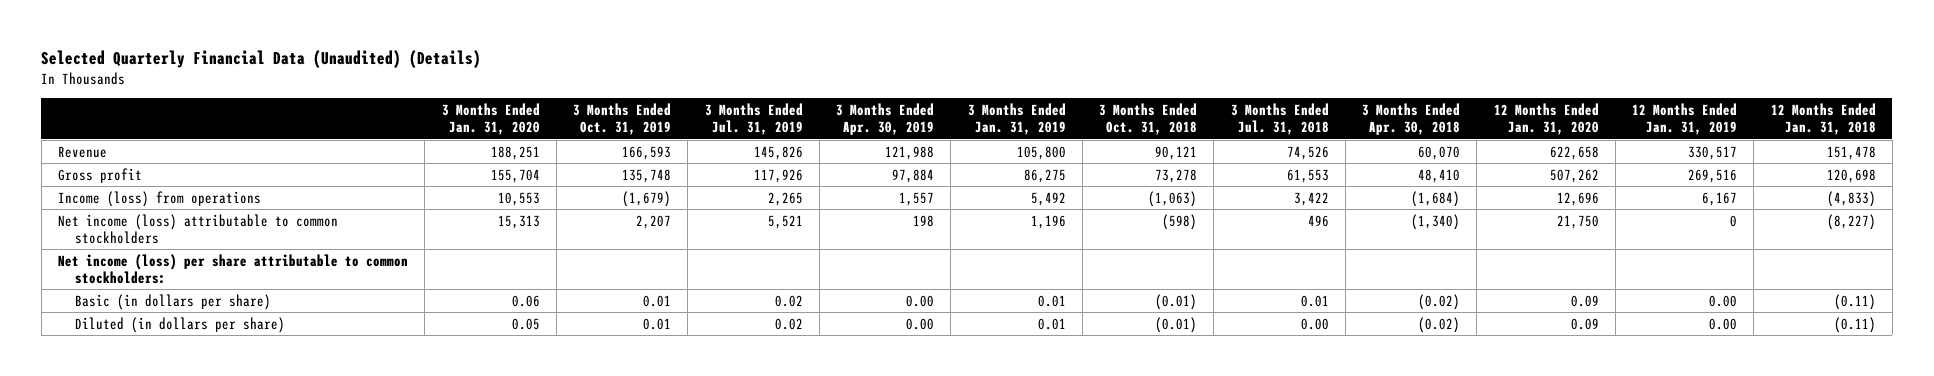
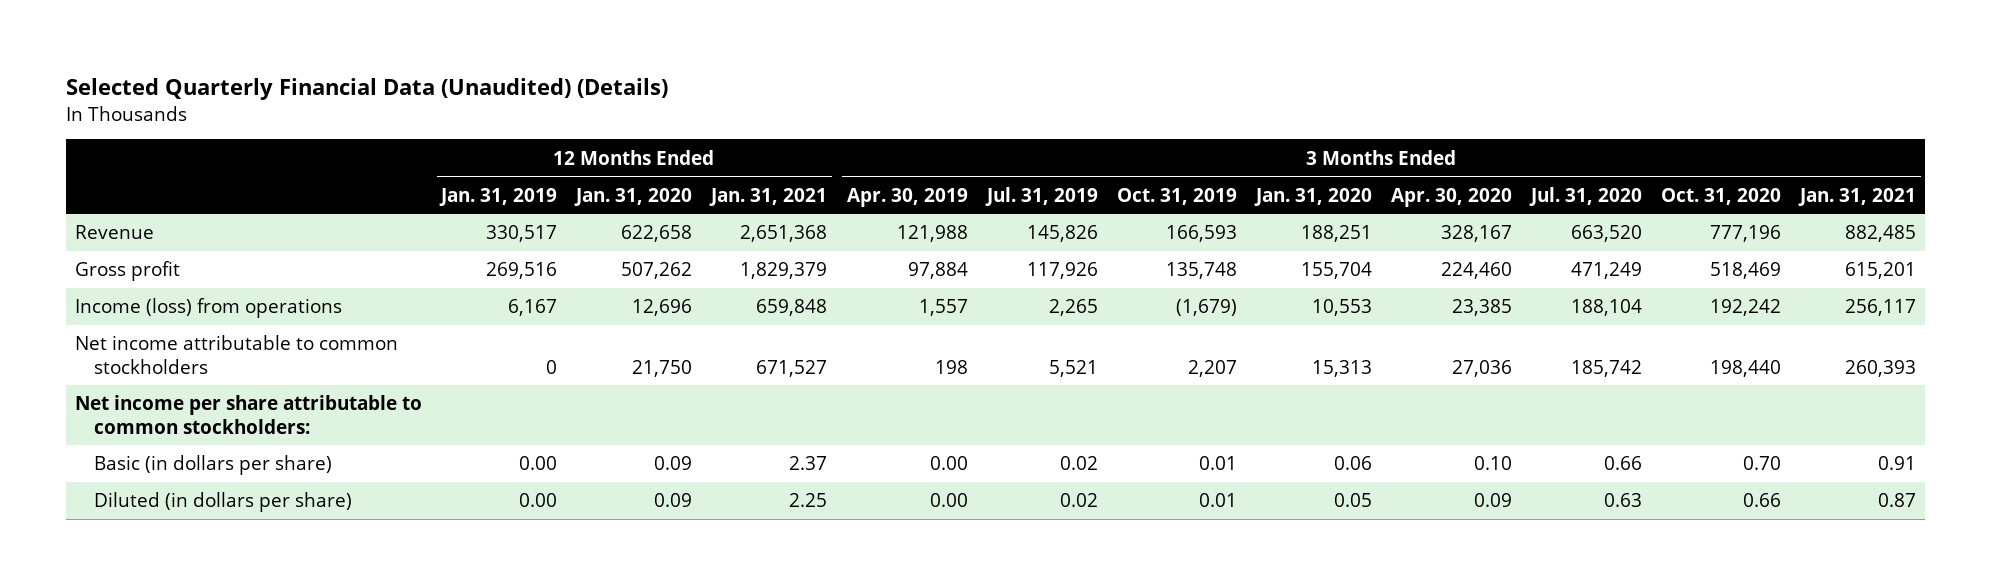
- | 3 Months Ended Jan. 31, 2020 | 3 Months Ended Oct. 31, 2019 | 3 Months Ended Jul. 31, 2019 | 3 Months Ended Apr. 30, 2019 | 3 Months Ended Jan. 31, 2019 | 3 Months Ended Oct. 31, 2018 | 3 Months Ended Jul. 31, 2018 | 3 Months Ended Apr. 30, 2018 | 12 Months Ended Jan. 31, 2020 | 12 Months Ended Jan. 31, 2019 | 12 Months Ended Jan. 31, 2018
+ | 12 Months Ended Jan. 31, 2019 | 12 Months Ended Jan. 31, 2020 | 12 Months Ended Jan. 31, 2021 | 3 Months Ended Apr. 30, 2019 | 3 Months Ended Jul. 31, 2019 | 3 Months Ended Oct. 31, 2019 | 3 Months Ended Jan. 31, 2020 | 3 Months Ended Apr. 30, 2020 | 3 Months Ended Jul. 31, 2020 | 3 Months Ended Oct. 31, 2020 | 3 Months Ended Jan. 31, 2021
- Net income (loss) attributable to common stockholders | 15,313 | 2,207 | 5,521 | 198 | 1,196 | (598) | 496 | (1,340) | 21,750 | 0 | (8,227)
- Net income (loss) per share attributable to common stockholders:
+ Net income attributable to common stockholders | 0 | 21,750 | 671,527 | 198 | 5,521 | 2,207 | 15,313 | 27,036 | 185,742 | 198,440 | 260,393
+ Net income per share attributable to common stockholders:

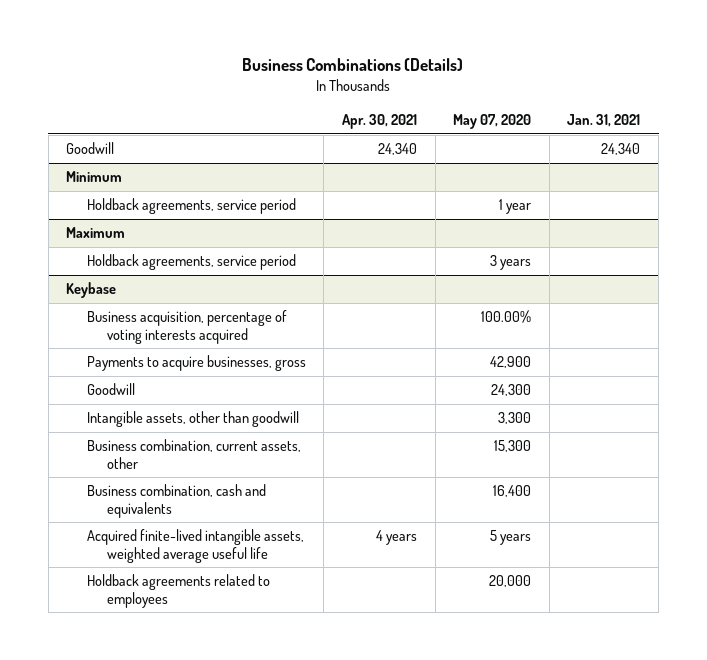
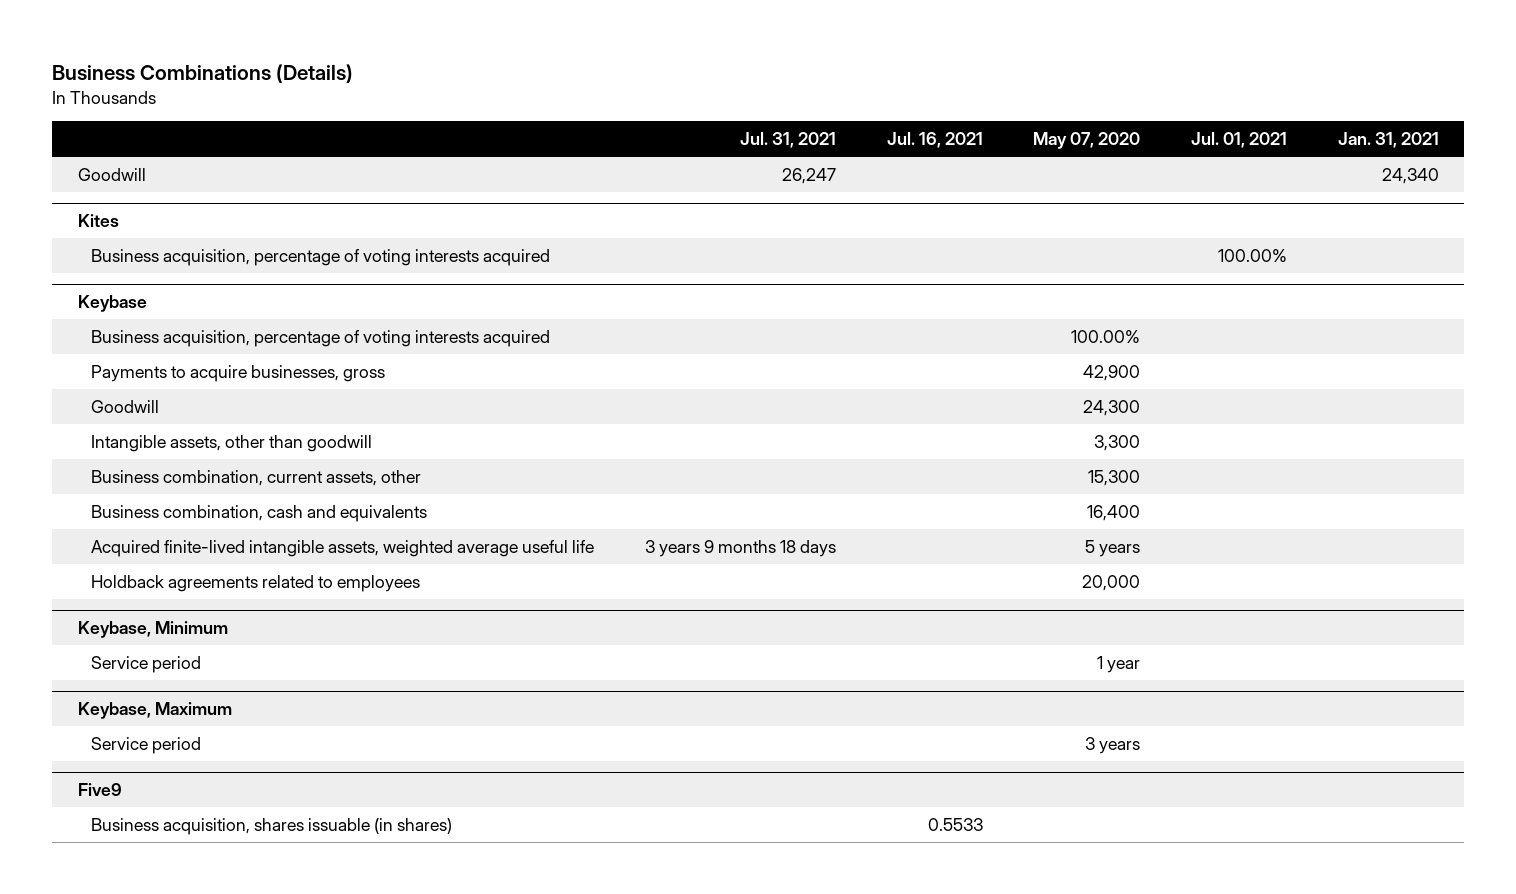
- | Apr. 30, 2021 | May 07, 2020 | Jan. 31, 2021
+ | Jul. 31, 2021 | Jul. 16, 2021 | May 07, 2020 | Jul. 01, 2021 | Jan. 31, 2021
- Minimum
- Holdback agreements, service period | | 1 year |
- Maximum
- Holdback agreements, service period | | 3 years |
+ Kites
+ Business acquisition, percentage of voting interests acquired | | | | 100.00% |
+ Keybase, Minimum
+ Service period | | | 1 year | |
+ Keybase, Maximum
+ Service period | | | 3 years | |
+ Five9
+ Business acquisition, shares issuable (in shares) | | 0.5533 | | |

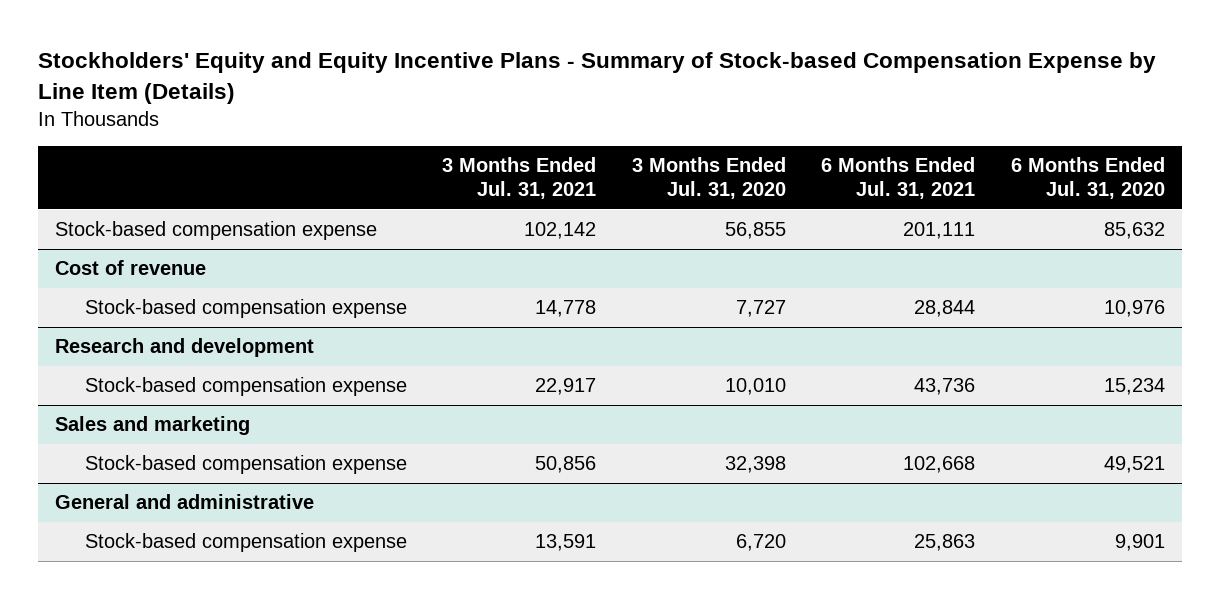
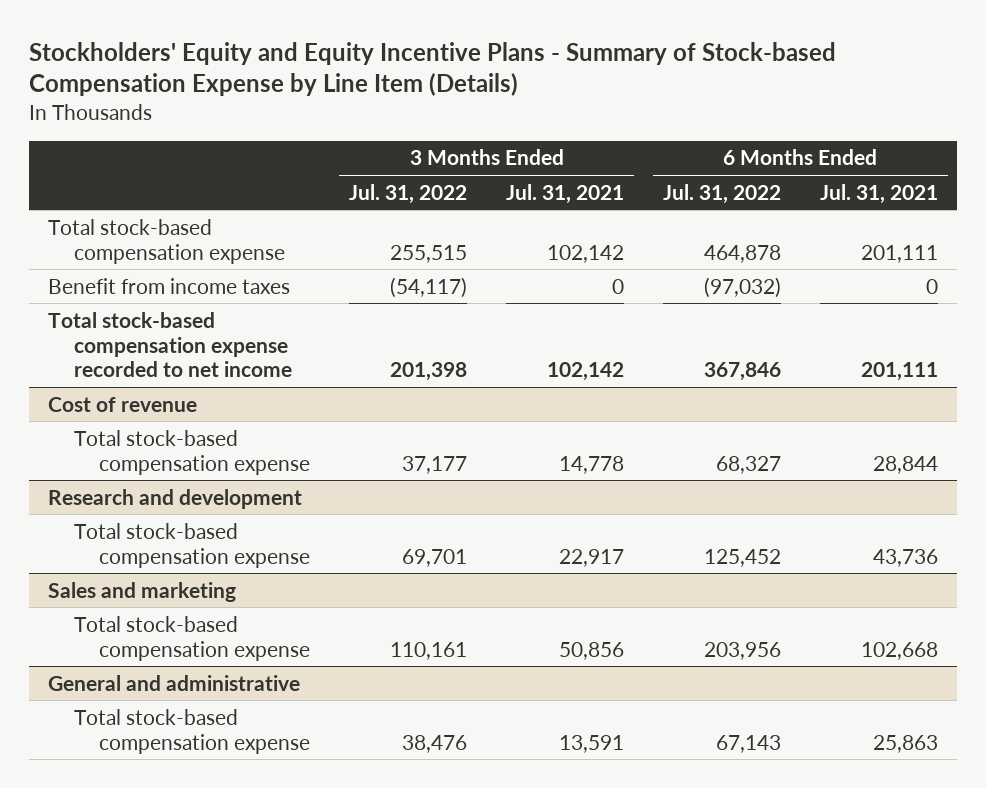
- | 3 Months Ended Jul. 31, 2021 | 3 Months Ended Jul. 31, 2020 | 6 Months Ended Jul. 31, 2021 | 6 Months Ended Jul. 31, 2020
+ | 3 Months Ended Jul. 31, 2022 | 3 Months Ended Jul. 31, 2021 | 6 Months Ended Jul. 31, 2022 | 6 Months Ended Jul. 31, 2021
- Stock-based compensation expense | 102,142 | 56,855 | 201,111 | 85,632
+ Total stock-based compensation expense | 255,515 | 102,142 | 464,878 | 201,111
+ Benefit from income taxes | (54,117) | 0 | (97,032) | 0
+ Total stock-based compensation expense recorded to net income | 201,398 | 102,142 | 367,846 | 201,111
@ Cost of revenue
- Stock-based compensation expense | 14,778 | 7,727 | 28,844 | 10,976
+ Total stock-based compensation expense | 37,177 | 14,778 | 68,327 | 28,844
@ Research and development
- Stock-based compensation expense | 22,917 | 10,010 | 43,736 | 15,234
+ Total stock-based compensation expense | 69,701 | 22,917 | 125,452 | 43,736
@ Sales and marketing
- Stock-based compensation expense | 50,856 | 32,398 | 102,668 | 49,521
+ Total stock-based compensation expense | 110,161 | 50,856 | 203,956 | 102,668
@ General and administrative
- Stock-based compensation expense | 13,591 | 6,720 | 25,863 | 9,901
+ Total stock-based compensation expense | 38,476 | 13,591 | 67,143 | 25,863

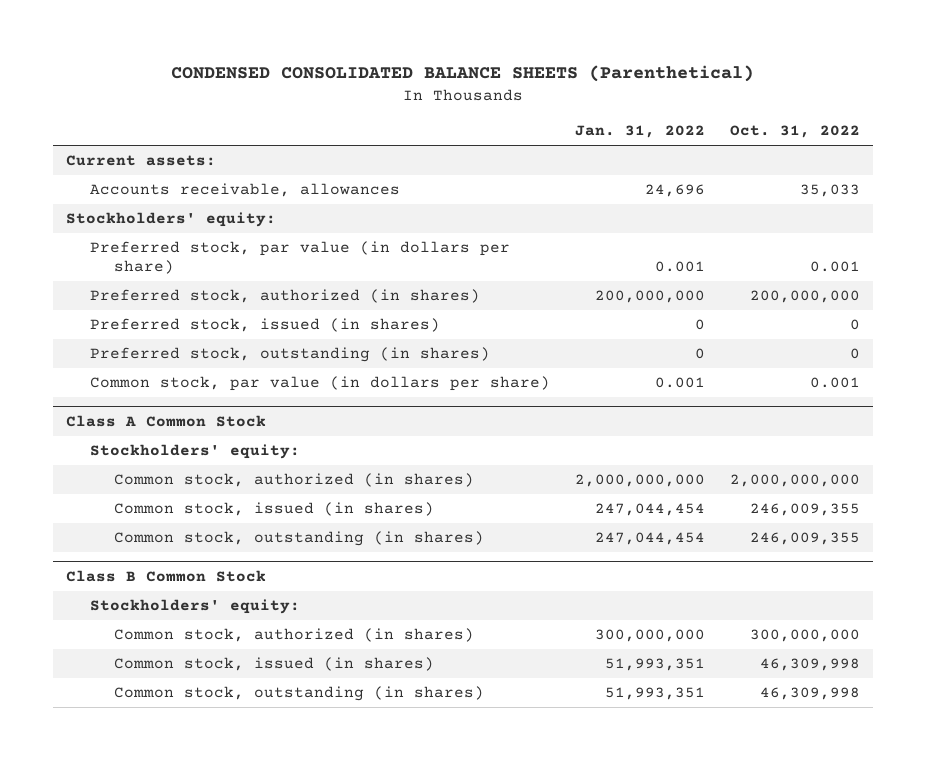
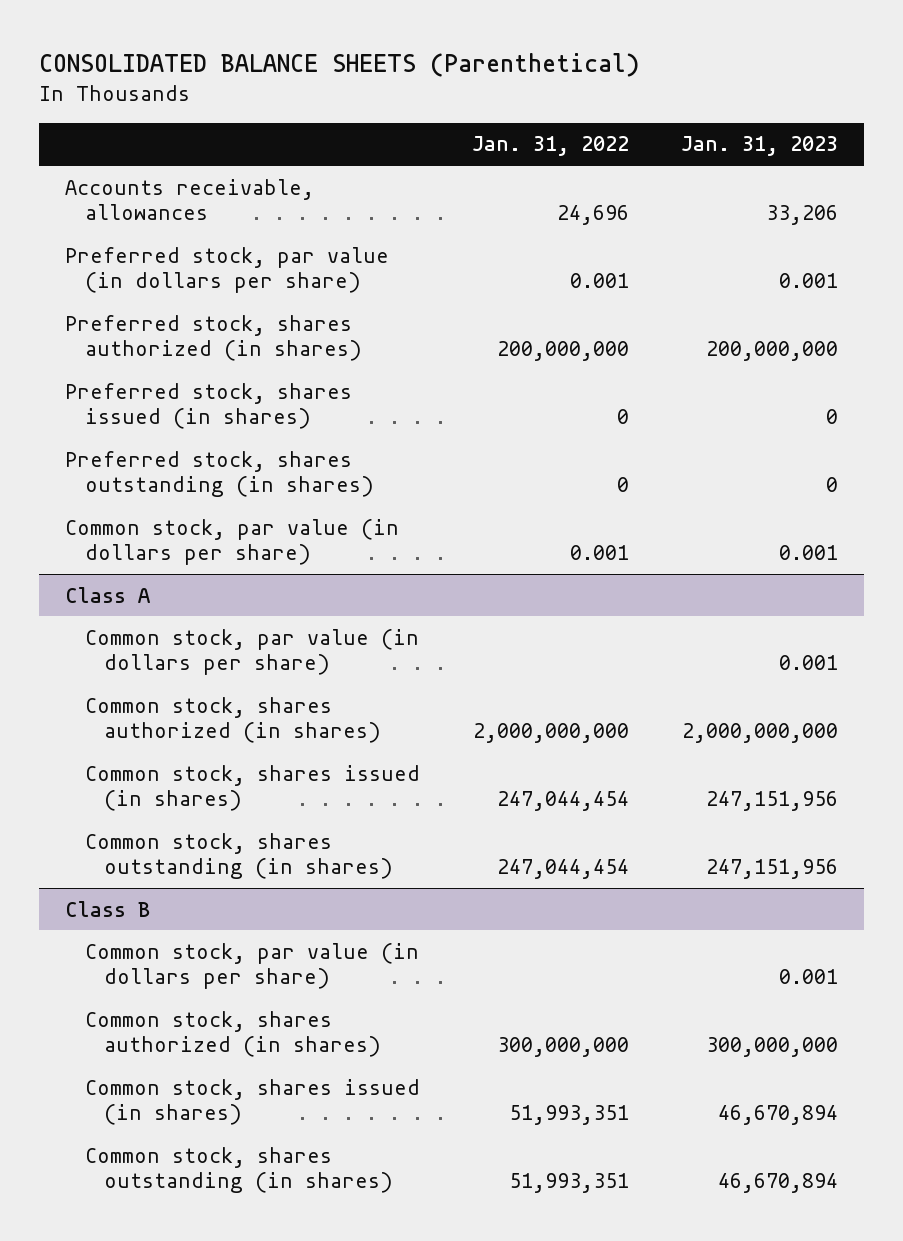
- CONDENSED CONSOLIDATED BALANCE SHEETS (Parenthetical)
+ CONSOLIDATED BALANCE SHEETS (Parenthetical)
- | Jan. 31, 2022 | Oct. 31, 2022
+ | Jan. 31, 2022 | Jan. 31, 2023
- Current assets:
- Stockholders' equity:
- Preferred stock, authorized (in shares) | 200,000,000 | 200,000,000
- Preferred stock, issued (in shares) | 0 | 0
- Preferred stock, outstanding (in shares) | 0 | 0
+ Preferred stock, shares authorized (in shares) | 200,000,000 | 200,000,000
+ Preferred stock, shares issued (in shares) | 0 | 0
+ Preferred stock, shares outstanding (in shares) | 0 | 0
- Class A Common Stock
- Stockholders' equity:
- Common stock, authorized (in shares) | 2,000,000,000 | 2,000,000,000
- Common stock, issued (in shares) | 247,044,454 | 246,009,355
- Common stock, outstanding (in shares) | 247,044,454 | 246,009,355
- Class B Common Stock
- Stockholders' equity:
- Common stock, authorized (in shares) | 300,000,000 | 300,000,000
- Common stock, issued (in shares) | 51,993,351 | 46,309,998
- Common stock, outstanding (in shares) | 51,993,351 | 46,309,998
+ Class A
+ Common stock, par value (in dollars per share) | | 0.001
+ Common stock, shares authorized (in shares) | 2,000,000,000 | 2,000,000,000
+ Common stock, shares issued (in shares) | 247,044,454 | 247,151,956
+ Common stock, shares outstanding (in shares) | 247,044,454 | 247,151,956
+ Class B
+ Common stock, par value (in dollars per share) | | 0.001
+ Common stock, shares authorized (in shares) | 300,000,000 | 300,000,000
+ Common stock, shares issued (in shares) | 51,993,351 | 46,670,894
+ Common stock, shares outstanding (in shares) | 51,993,351 | 46,670,894

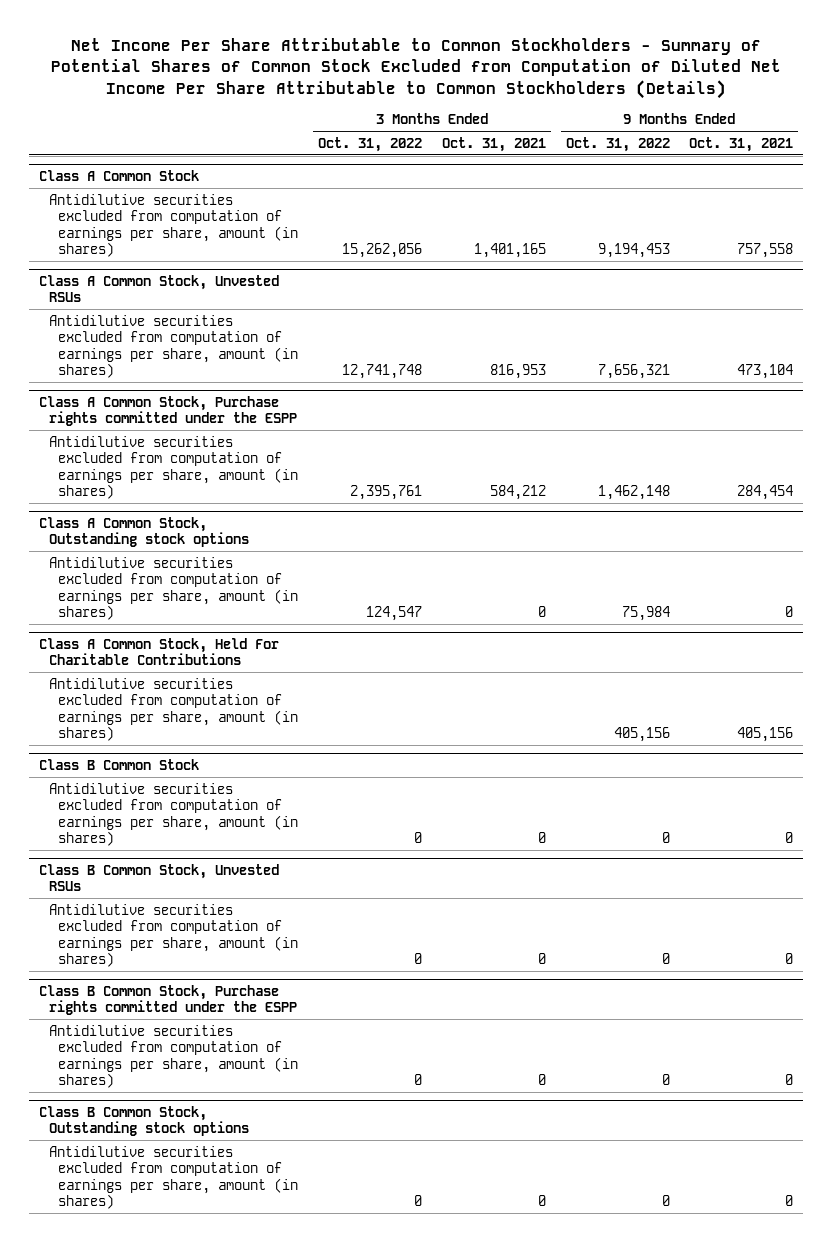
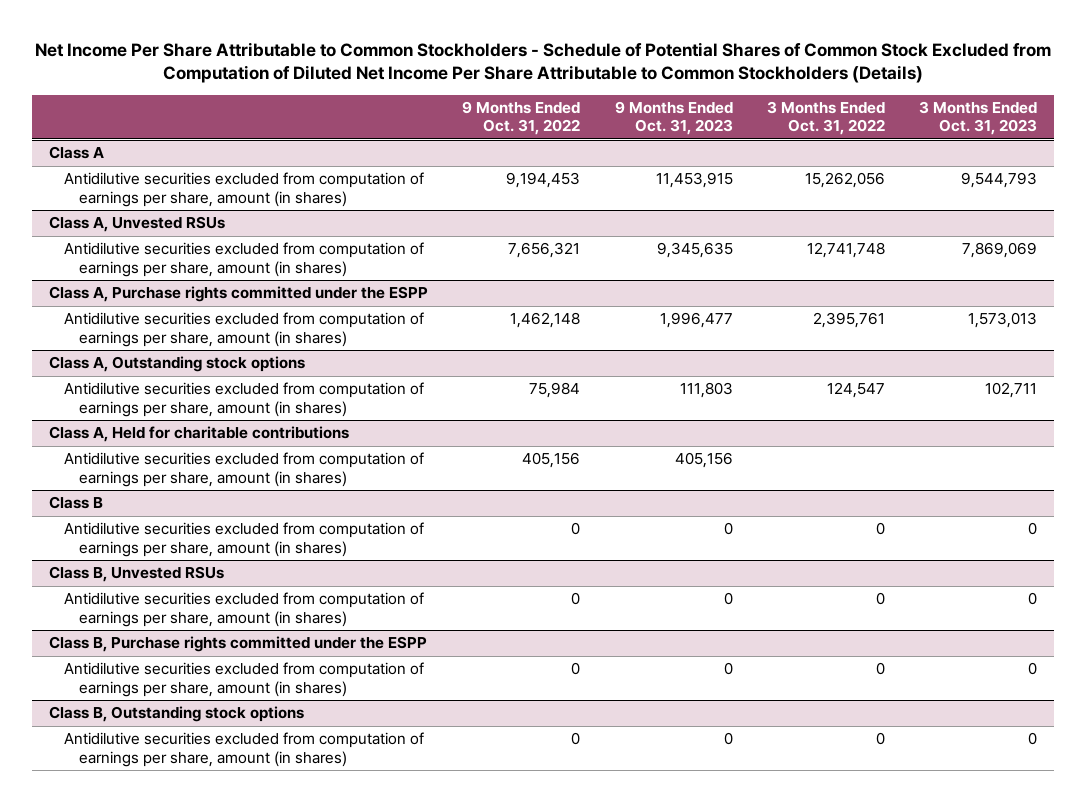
- Net Income Per Share Attributable to Common Stockholders - Summary of Potential Shares of Common Stock Excluded from Computation of Diluted Net Income Per Share Attributable to Common Stockholders (Details)
+ Net Income Per Share Attributable to Common Stockholders - Schedule of Potential Shares of Common Stock Excluded from Computation of Diluted Net Income Per Share Attributable to Common Stockholders (Details)
- | 3 Months Ended Oct. 31, 2022 | 3 Months Ended Oct. 31, 2021 | 9 Months Ended Oct. 31, 2022 | 9 Months Ended Oct. 31, 2021
+ | 9 Months Ended Oct. 31, 2022 | 9 Months Ended Oct. 31, 2023 | 3 Months Ended Oct. 31, 2022 | 3 Months Ended Oct. 31, 2023
- Class A Common Stock
+ Class A
- Class A Common Stock, Unvested RSUs
+ Class A, Unvested RSUs
- Class A Common Stock, Purchase rights committed under the ESPP
+ Class A, Purchase rights committed under the ESPP
- Class A Common Stock, Outstanding stock options
+ Class A, Outstanding stock options
- Class A Common Stock, Held For Charitable Contributions
+ Class A, Held for charitable contributions
- Class B Common Stock
+ Class B
- Class B Common Stock, Unvested RSUs
+ Class B, Unvested RSUs
- Class B Common Stock, Purchase rights committed under the ESPP
+ Class B, Purchase rights committed under the ESPP
- Class B Common Stock, Outstanding stock options
+ Class B, Outstanding stock options

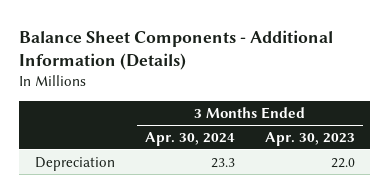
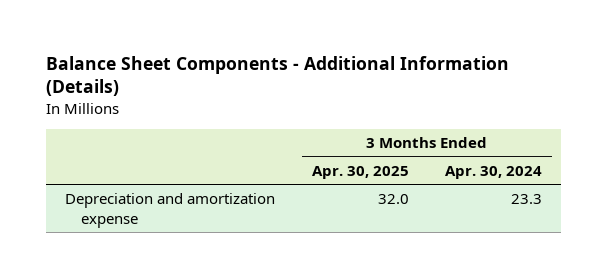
- | 3 Months Ended Apr. 30, 2024 | 3 Months Ended Apr. 30, 2023
+ | 3 Months Ended Apr. 30, 2025 | 3 Months Ended Apr. 30, 2024
- Depreciation | 23.3 | 22.0
+ Depreciation and amortization expense | 32.0 | 23.3

